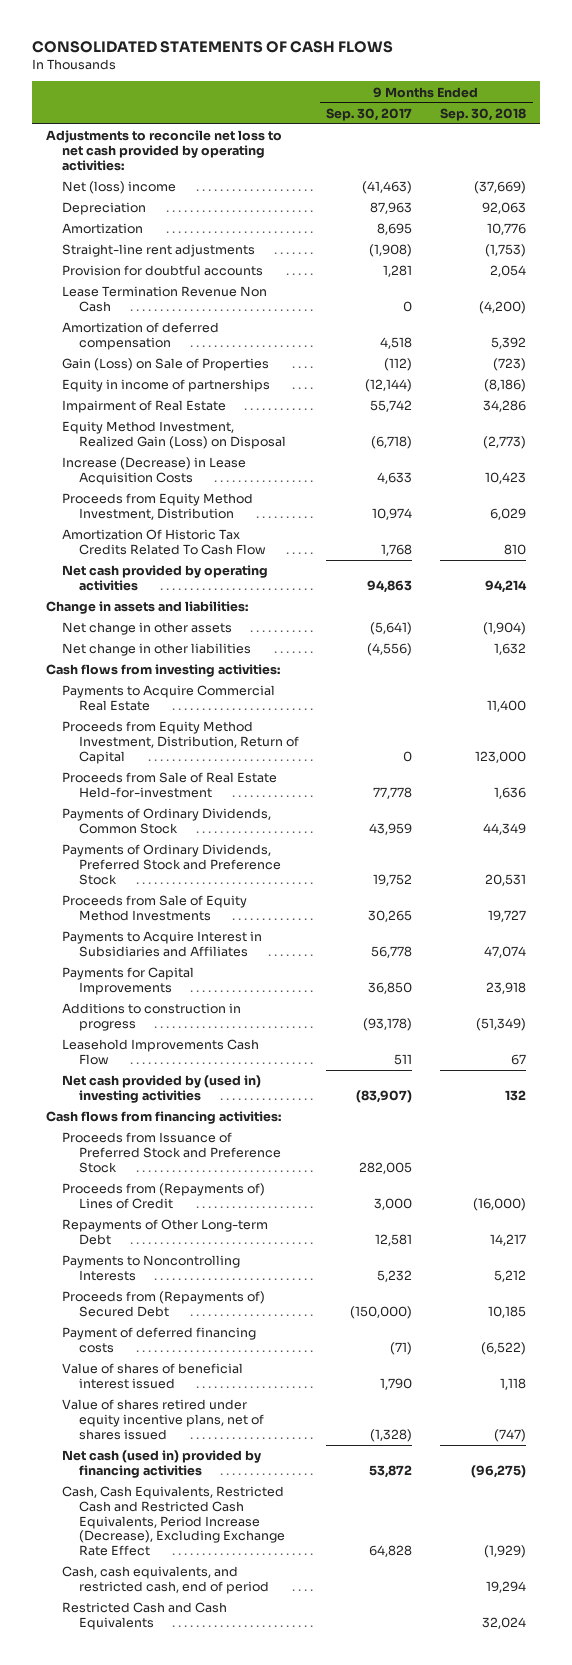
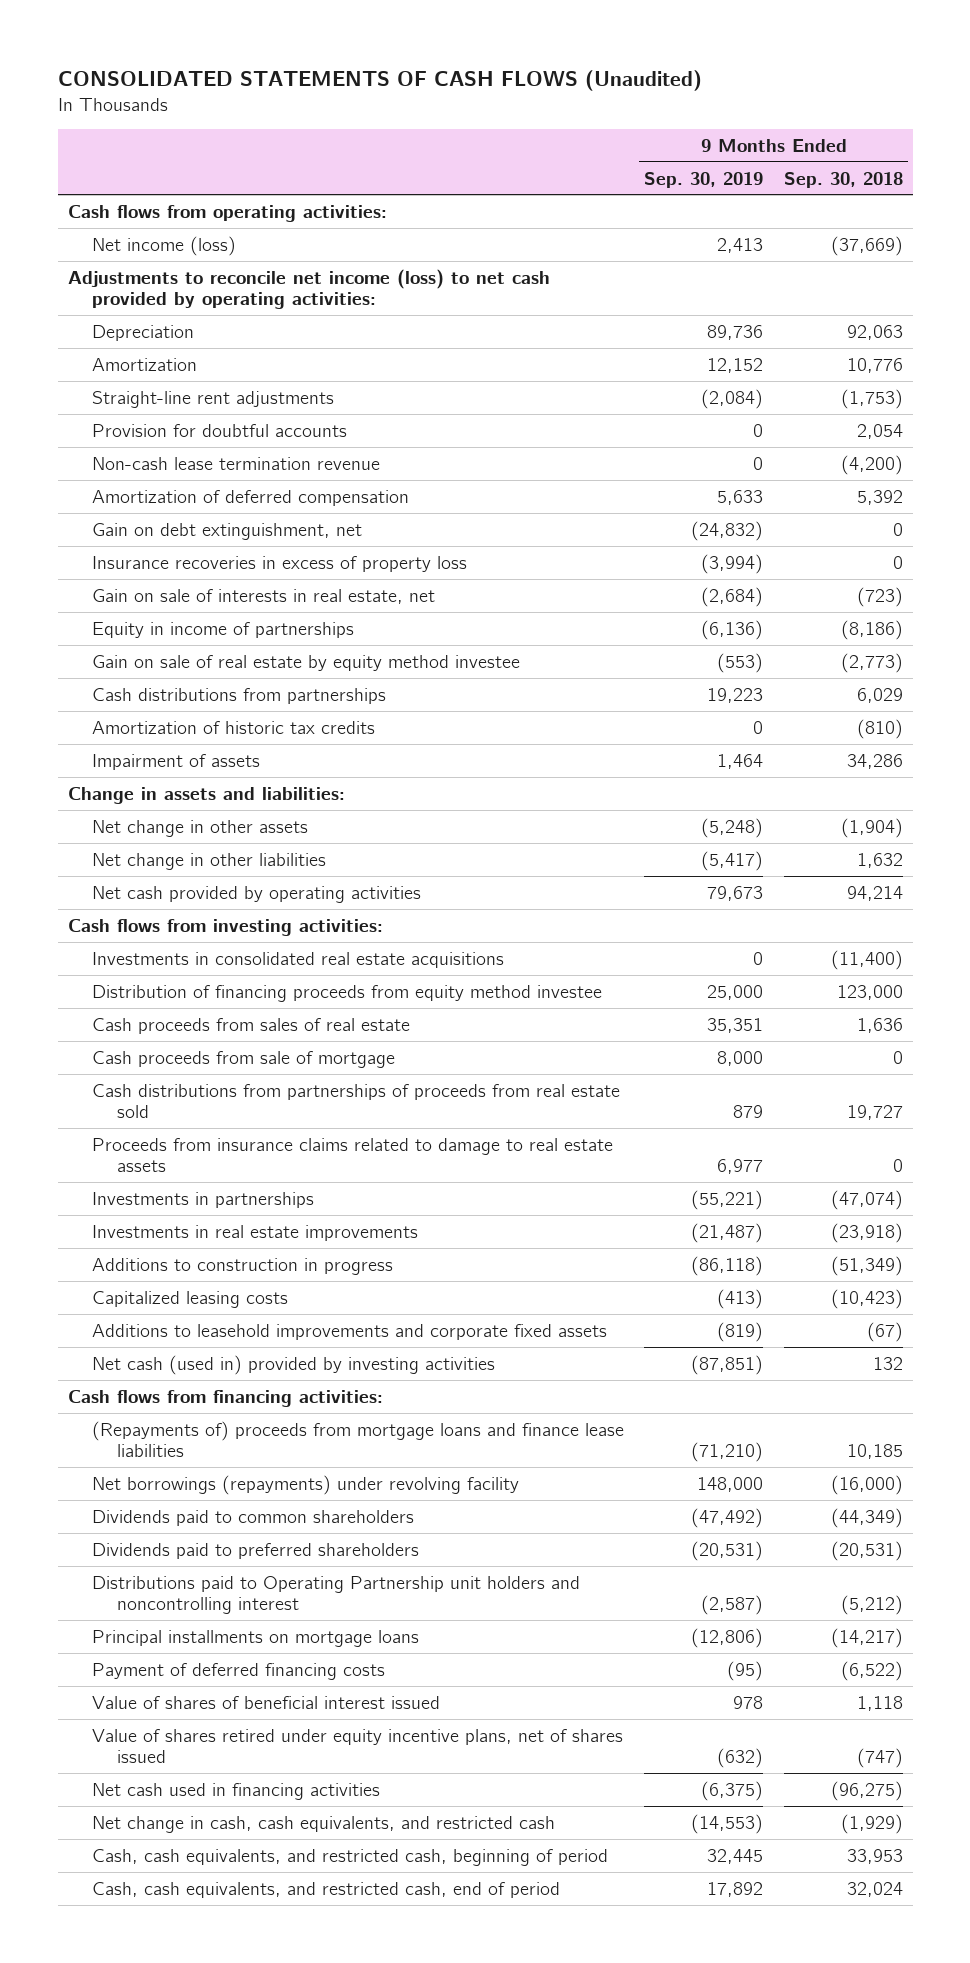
- CONSOLIDATED STATEMENTS OF CASH FLOWS
+ CONSOLIDATED STATEMENTS OF CASH FLOWS (Unaudited)
- | 9 Months Ended Sep. 30, 2017 | 9 Months Ended Sep. 30, 2018
+ | 9 Months Ended Sep. 30, 2019 | 9 Months Ended Sep. 30, 2018
- Adjustments to reconcile net loss to net cash provided by operating activities:
- Net (loss) income | (41,463) | (37,669)
+ Cash flows from operating activities:
+ Net income (loss) | 2,413 | (37,669)
+ Adjustments to reconcile net income (loss) to net cash provided by operating activities:
- Lease Termination Revenue Non Cash | 0 | (4,200)
+ Non-cash lease termination revenue | 0 | (4,200)
- Gain (Loss) on Sale of Properties | (112) | (723)
+ Gain on debt extinguishment, net | (24,832) | 0
+ Insurance recoveries in excess of property loss | (3,994) | 0
+ Gain on sale of interests in real estate, net | (2,684) | (723)
- Impairment of Real Estate | 55,742 | 34,286
- Equity Method Investment, Realized Gain (Loss) on Disposal | (6,718) | (2,773)
- Increase (Decrease) in Lease Acquisition Costs | 4,633 | 10,423
- Proceeds from Equity Method Investment, Distribution | 10,974 | 6,029
- Amortization Of Historic Tax Credits Related To Cash Flow | 1,768 | 810
+ Gain on sale of real estate by equity method investee | (553) | (2,773)
+ Cash distributions from partnerships | 19,223 | 6,029
+ Amortization of historic tax credits | 0 | (810)
+ Impairment of assets | 1,464 | 34,286
moved down: Net cash provided by operating activities | 79,673 | 94,214
- Payments to Acquire Commercial Real Estate | | 11,400
- Proceeds from Equity Method Investment, Distribution, Return of Capital | 0 | 123,000
- Proceeds from Sale of Real Estate Held-for-investment | 77,778 | 1,636
- Payments of Ordinary Dividends, Common Stock | 43,959 | 44,349
- Payments of Ordinary Dividends, Preferred Stock and Preference Stock | 19,752 | 20,531
- Proceeds from Sale of Equity Method Investments | 30,265 | 19,727
- Payments to Acquire Interest in Subsidiaries and Affiliates | 56,778 | 47,074
- Payments for Capital Improvements | 36,850 | 23,918
+ Investments in consolidated real estate acquisitions | 0 | (11,400)
+ Distribution of financing proceeds from equity method investee | 25,000 | 123,000
+ Cash proceeds from sales of real estate | 35,351 | 1,636
+ Cash proceeds from sale of mortgage | 8,000 | 0
+ Cash distributions from partnerships of proceeds from real estate sold | 879 | 19,727
+ Proceeds from insurance claims related to damage to real estate assets | 6,977 | 0
+ Investments in partnerships | (55,221) | (47,074)
+ Investments in real estate improvements | (21,487) | (23,918)
- Leasehold Improvements Cash Flow | 511 | 67
- Net cash provided by (used in) investing activities | (83,907) | 132
+ Capitalized leasing costs | (413) | (10,423)
+ Additions to leasehold improvements and corporate fixed assets | (819) | (67)
+ Net cash (used in) provided by investing activities | (87,851) | 132
- Proceeds from Issuance of Preferred Stock and Preference Stock | 282,005 |
- Proceeds from (Repayments of) Lines of Credit | 3,000 | (16,000)
- Repayments of Other Long-term Debt | 12,581 | 14,217
- Payments to Noncontrolling Interests | 5,232 | 5,212
- Proceeds from (Repayments of) Secured Debt | (150,000) | 10,185
+ (Repayments of) proceeds from mortgage loans and finance lease liabilities | (71,210) | 10,185
+ Net borrowings (repayments) under revolving facility | 148,000 | (16,000)
+ Dividends paid to common shareholders | (47,492) | (44,349)
+ Dividends paid to preferred shareholders | (20,531) | (20,531)
+ Distributions paid to Operating Partnership unit holders and noncontrolling interest | (2,587) | (5,212)
+ Principal installments on mortgage loans | (12,806) | (14,217)
- Net cash (used in) provided by financing activities | 53,872 | (96,275)
- Cash, Cash Equivalents, Restricted Cash and Restricted Cash Equivalents, Period Increase (Decrease), Excluding Exchange Rate Effect | 64,828 | (1,929)
- Cash, cash equivalents, and restricted cash, end of period | | 19,294
- Restricted Cash and Cash Equivalents | | 32,024
+ Net cash used in financing activities | (6,375) | (96,275)
+ Net change in cash, cash equivalents, and restricted cash | (14,553) | (1,929)
+ Cash, cash equivalents, and restricted cash, beginning of period | 32,445 | 33,953
+ Cash, cash equivalents, and restricted cash, end of period | 17,892 | 32,024

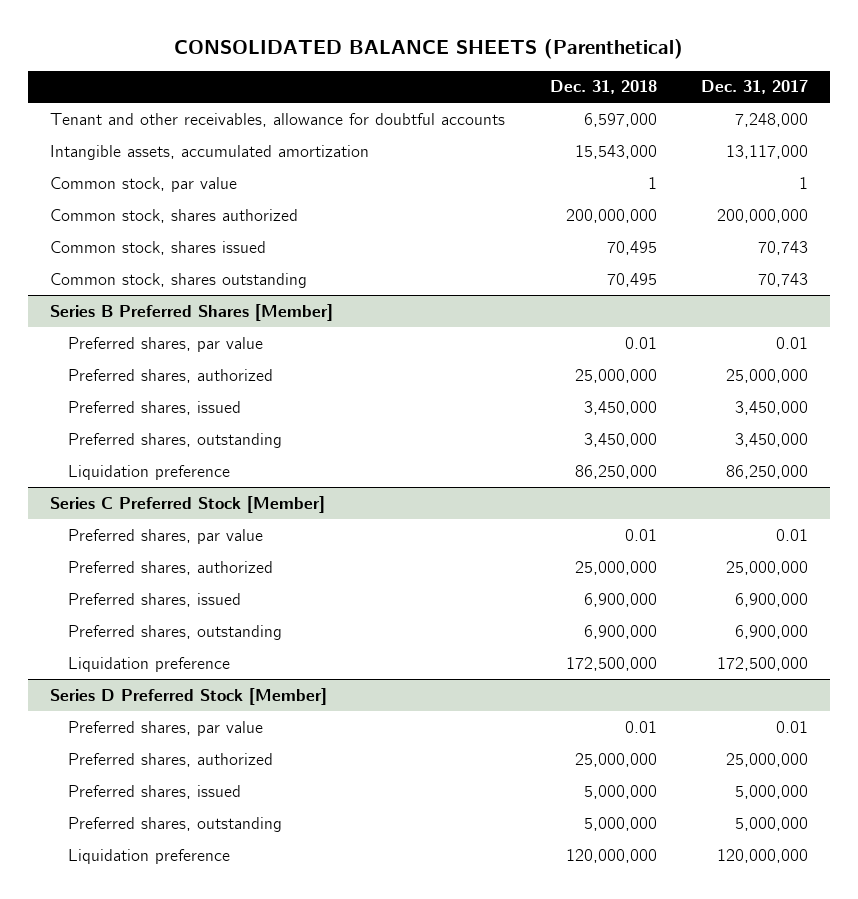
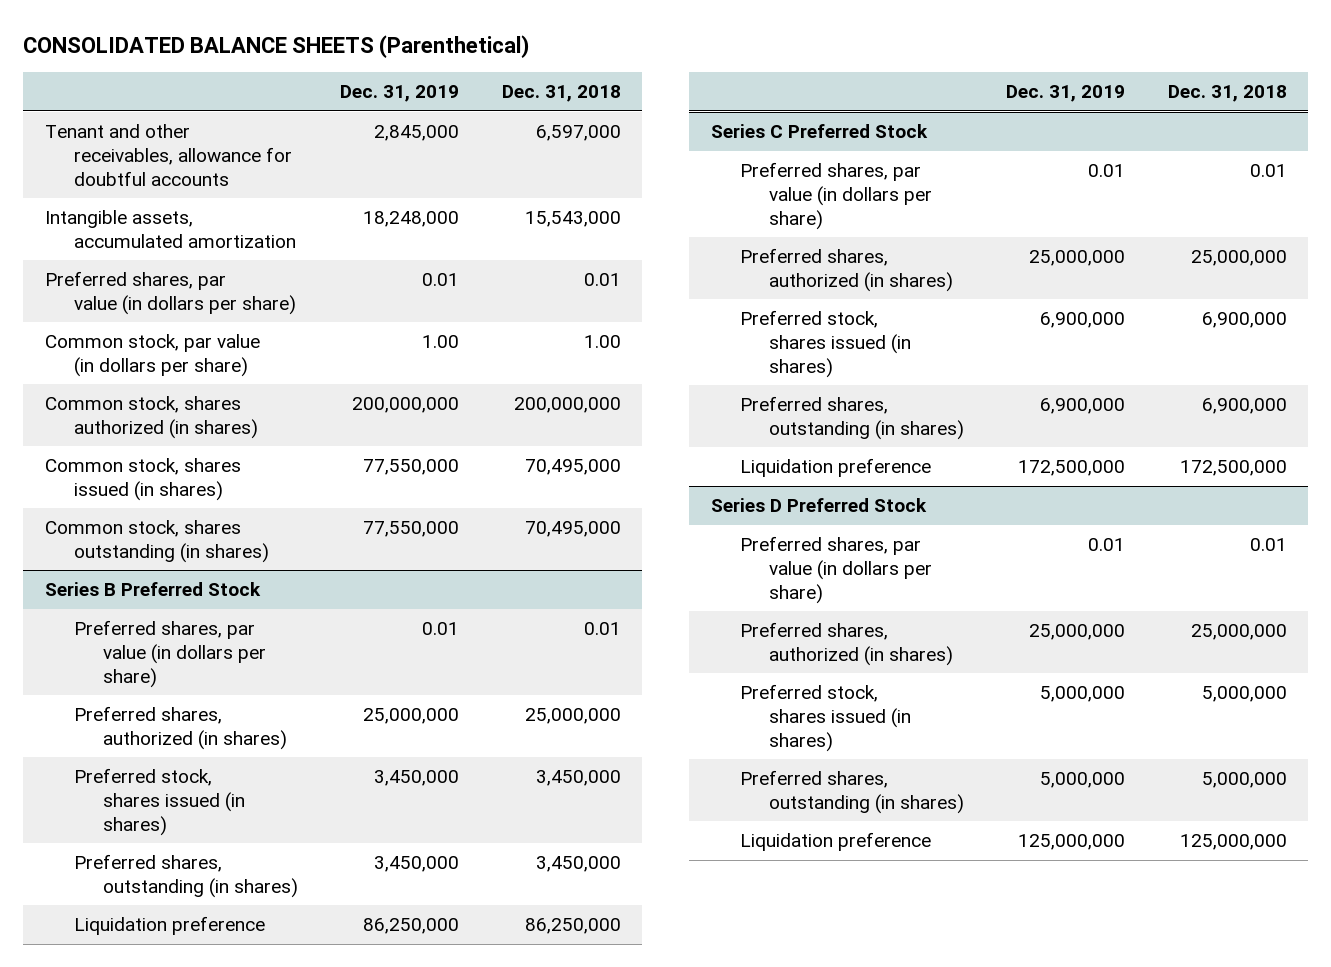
- | Dec. 31, 2018 | Dec. 31, 2017
+ | Dec. 31, 2019 | Dec. 31, 2018
- Common stock, par value | 1 | 1
- Common stock, shares authorized | 200,000,000 | 200,000,000
- Common stock, shares issued | 70,495 | 70,743
- Common stock, shares outstanding | 70,495 | 70,743
- Series B Preferred Shares [Member]
- Preferred shares, par value | 0.01 | 0.01
- Preferred shares, authorized | 25,000,000 | 25,000,000
- Preferred shares, issued | 3,450,000 | 3,450,000
- Preferred shares, outstanding | 3,450,000 | 3,450,000
+ Preferred shares, par value (in dollars per share) | 0.01 | 0.01
+ Common stock, par value (in dollars per share) | 1.00 | 1.00
+ Common stock, shares authorized (in shares) | 200,000,000 | 200,000,000
+ Common stock, shares issued (in shares) | 77,550,000 | 70,495,000
+ Common stock, shares outstanding (in shares) | 77,550,000 | 70,495,000
+ Series B Preferred Stock
+ Preferred shares, par value (in dollars per share) | 0.01 | 0.01
+ Preferred shares, authorized (in shares) | 25,000,000 | 25,000,000
+ Preferred stock, shares issued (in shares) | 3,450,000 | 3,450,000
+ Preferred shares, outstanding (in shares) | 3,450,000 | 3,450,000
- Series C Preferred Stock [Member]
- Preferred shares, par value | 0.01 | 0.01
- Preferred shares, authorized | 25,000,000 | 25,000,000
- Preferred shares, issued | 6,900,000 | 6,900,000
- Preferred shares, outstanding | 6,900,000 | 6,900,000
+ Series C Preferred Stock
+ Preferred shares, par value (in dollars per share) | 0.01 | 0.01
+ Preferred shares, authorized (in shares) | 25,000,000 | 25,000,000
+ Preferred stock, shares issued (in shares) | 6,900,000 | 6,900,000
+ Preferred shares, outstanding (in shares) | 6,900,000 | 6,900,000
- Series D Preferred Stock [Member]
- Preferred shares, par value | 0.01 | 0.01
- Preferred shares, authorized | 25,000,000 | 25,000,000
- Preferred shares, issued | 5,000,000 | 5,000,000
- Preferred shares, outstanding | 5,000,000 | 5,000,000
- Liquidation preference | 120,000,000 | 120,000,000
+ Series D Preferred Stock
+ Preferred shares, par value (in dollars per share) | 0.01 | 0.01
+ Preferred shares, authorized (in shares) | 25,000,000 | 25,000,000
+ Preferred stock, shares issued (in shares) | 5,000,000 | 5,000,000
+ Preferred shares, outstanding (in shares) | 5,000,000 | 5,000,000
+ Liquidation preference | 125,000,000 | 125,000,000

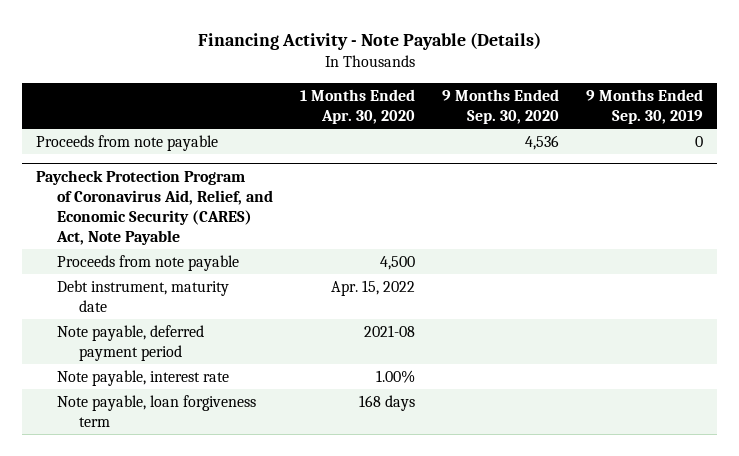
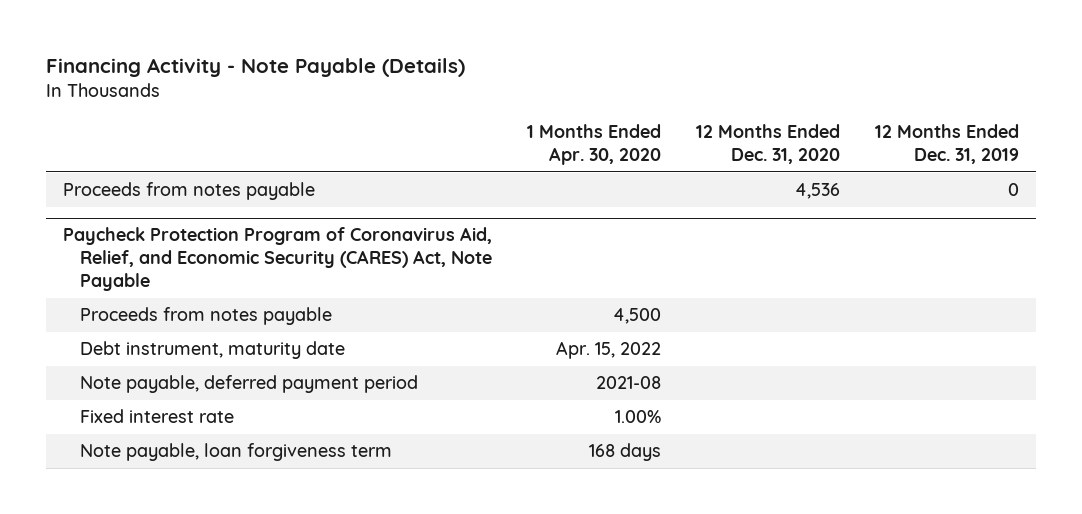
- | 1 Months Ended Apr. 30, 2020 | 9 Months Ended Sep. 30, 2020 | 9 Months Ended Sep. 30, 2019
+ | 1 Months Ended Apr. 30, 2020 | 12 Months Ended Dec. 31, 2020 | 12 Months Ended Dec. 31, 2019
- Proceeds from note payable | | 4,536 | 0
+ Proceeds from notes payable | | 4,536 | 0
@ Paycheck Protection Program of Coronavirus Aid, Relief, and Economic Security (CARES) Act, Note Payable
- Proceeds from note payable | 4,500 | |
+ Proceeds from notes payable | 4,500 | |
- Note payable, interest rate | 1.00% | |
+ Fixed interest rate | 1.00% | |

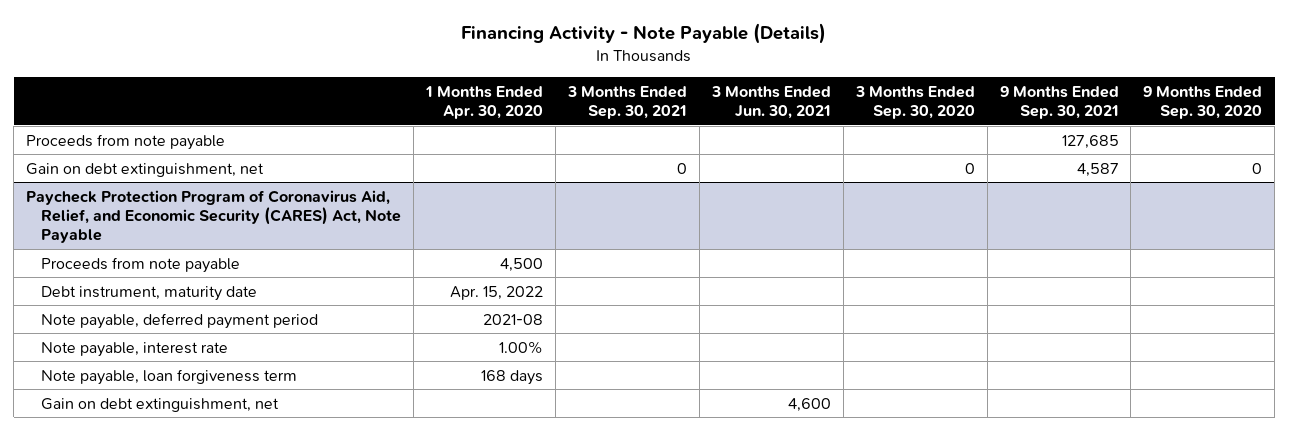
- | 1 Months Ended Apr. 30, 2020 | 12 Months Ended Dec. 31, 2020 | 12 Months Ended Dec. 31, 2019
+ | 1 Months Ended Apr. 30, 2020 | 3 Months Ended Sep. 30, 2021 | 3 Months Ended Jun. 30, 2021 | 3 Months Ended Sep. 30, 2020 | 9 Months Ended Sep. 30, 2021 | 9 Months Ended Sep. 30, 2020
- Proceeds from notes payable | | 4,536 | 0
+ Proceeds from note payable | | | | | 127,685 |
+ Gain on debt extinguishment, net | | 0 | | 0 | 4,587 | 0
@ Paycheck Protection Program of Coronavirus Aid, Relief, and Economic Security (CARES) Act, Note Payable
- Proceeds from notes payable | 4,500 | |
+ Proceeds from note payable | 4,500 | | | | |
- Fixed interest rate | 1.00% | |
+ Note payable, interest rate | 1.00% | | | | |
+ Gain on debt extinguishment, net | | | 4,600 | | |

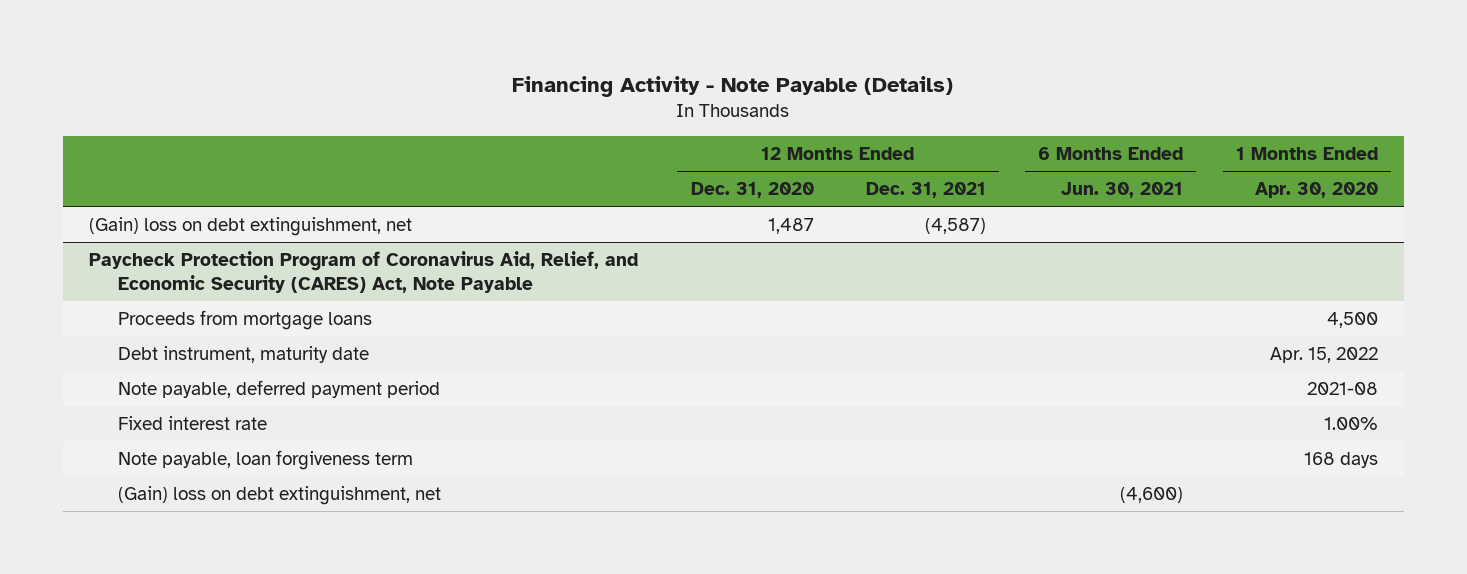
- | 1 Months Ended Apr. 30, 2020 | 3 Months Ended Sep. 30, 2021 | 3 Months Ended Jun. 30, 2021 | 3 Months Ended Sep. 30, 2020 | 9 Months Ended Sep. 30, 2021 | 9 Months Ended Sep. 30, 2020
+ | 12 Months Ended Dec. 31, 2020 | 12 Months Ended Dec. 31, 2021 | 6 Months Ended Jun. 30, 2021 | 1 Months Ended Apr. 30, 2020
- Proceeds from note payable | | | | | 127,685 |
- Gain on debt extinguishment, net | | 0 | | 0 | 4,587 | 0
+ (Gain) loss on debt extinguishment, net | 1,487 | (4,587) | |
@ Paycheck Protection Program of Coronavirus Aid, Relief, and Economic Security (CARES) Act, Note Payable
- Proceeds from note payable | 4,500 | | | | |
+ Proceeds from mortgage loans | | | | 4,500
- Note payable, interest rate | 1.00% | | | | |
+ Fixed interest rate | | | | 1.00%
- Gain on debt extinguishment, net | | | 4,600 | | |
+ (Gain) loss on debt extinguishment, net | | | (4,600) |

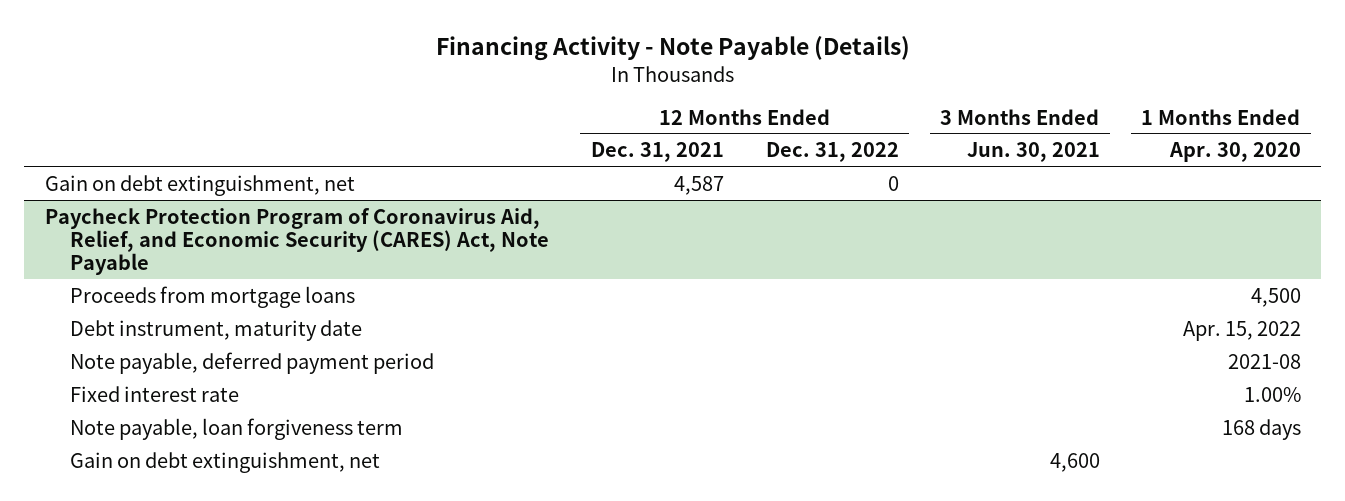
- | 12 Months Ended Dec. 31, 2020 | 12 Months Ended Dec. 31, 2021 | 6 Months Ended Jun. 30, 2021 | 1 Months Ended Apr. 30, 2020
+ | 12 Months Ended Dec. 31, 2021 | 12 Months Ended Dec. 31, 2022 | 3 Months Ended Jun. 30, 2021 | 1 Months Ended Apr. 30, 2020
- (Gain) loss on debt extinguishment, net | 1,487 | (4,587) | |
+ Gain on debt extinguishment, net | 4,587 | 0 | |
@ Paycheck Protection Program of Coronavirus Aid, Relief, and Economic Security (CARES) Act, Note Payable
- (Gain) loss on debt extinguishment, net | | | (4,600) |
+ Gain on debt extinguishment, net | | | 4,600 |

